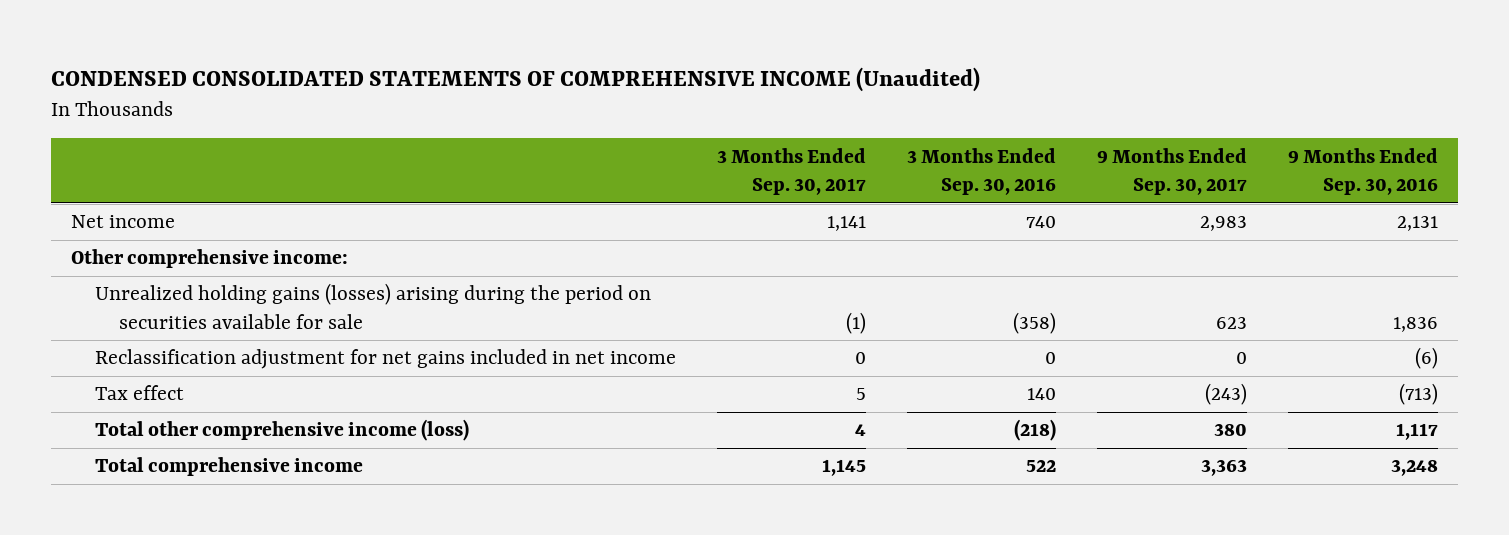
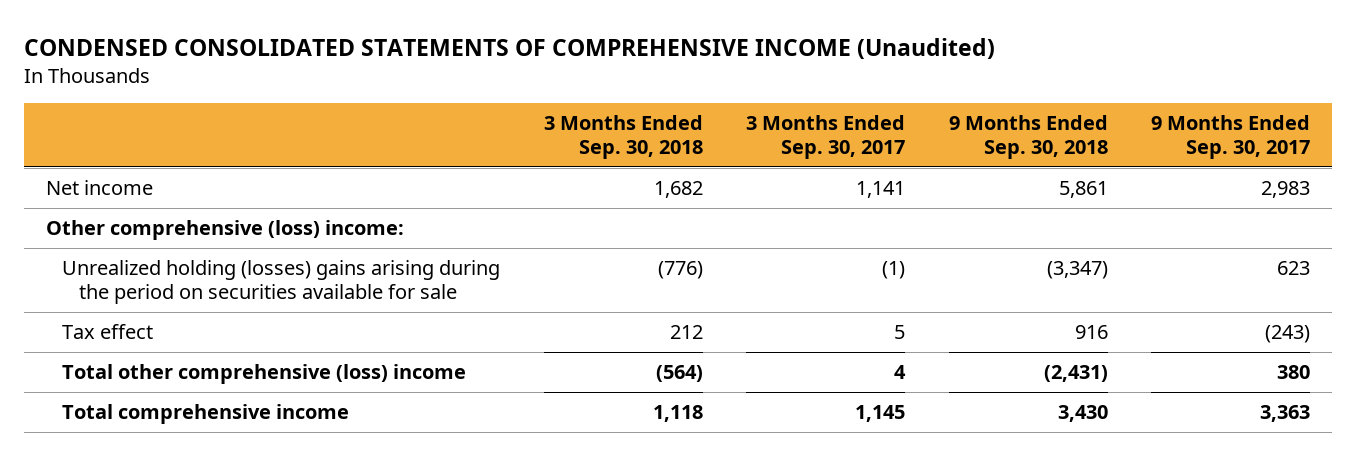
- | 3 Months Ended Sep. 30, 2017 | 3 Months Ended Sep. 30, 2016 | 9 Months Ended Sep. 30, 2017 | 9 Months Ended Sep. 30, 2016
+ | 3 Months Ended Sep. 30, 2018 | 3 Months Ended Sep. 30, 2017 | 9 Months Ended Sep. 30, 2018 | 9 Months Ended Sep. 30, 2017
- Other comprehensive income:
- Unrealized holding gains (losses) arising during the period on securities available for sale | (1) | (358) | 623 | 1,836
- Reclassification adjustment for net gains included in net income | 0 | 0 | 0 | (6)
+ Other comprehensive (loss) income:
+ Unrealized holding (losses) gains arising during the period on securities available for sale | (776) | (1) | (3,347) | 623
- Total other comprehensive income (loss) | 4 | (218) | 380 | 1,117
+ Total other comprehensive (loss) income | (564) | 4 | (2,431) | 380

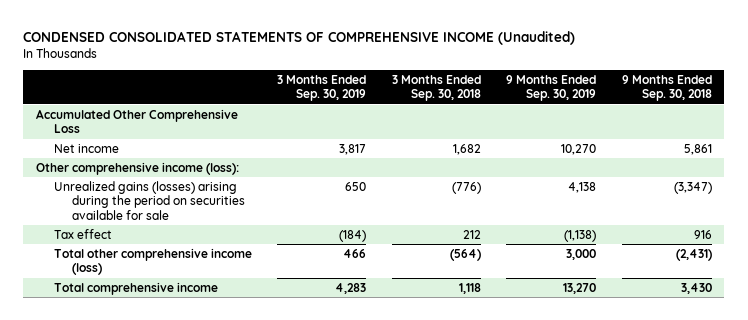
- | 3 Months Ended Sep. 30, 2018 | 3 Months Ended Sep. 30, 2017 | 9 Months Ended Sep. 30, 2018 | 9 Months Ended Sep. 30, 2017
+ | 3 Months Ended Sep. 30, 2019 | 3 Months Ended Sep. 30, 2018 | 9 Months Ended Sep. 30, 2019 | 9 Months Ended Sep. 30, 2018
+ Accumulated Other Comprehensive Loss
- Other comprehensive (loss) income:
- Unrealized holding (losses) gains arising during the period on securities available for sale | (776) | (1) | (3,347) | 623
+ Other comprehensive income (loss):
+ Unrealized gains (losses) arising during the period on securities available for sale | 650 | (776) | 4,138 | (3,347)
- Total other comprehensive (loss) income | (564) | 4 | (2,431) | 380
+ Total other comprehensive income (loss) | 466 | (564) | 3,000 | (2,431)

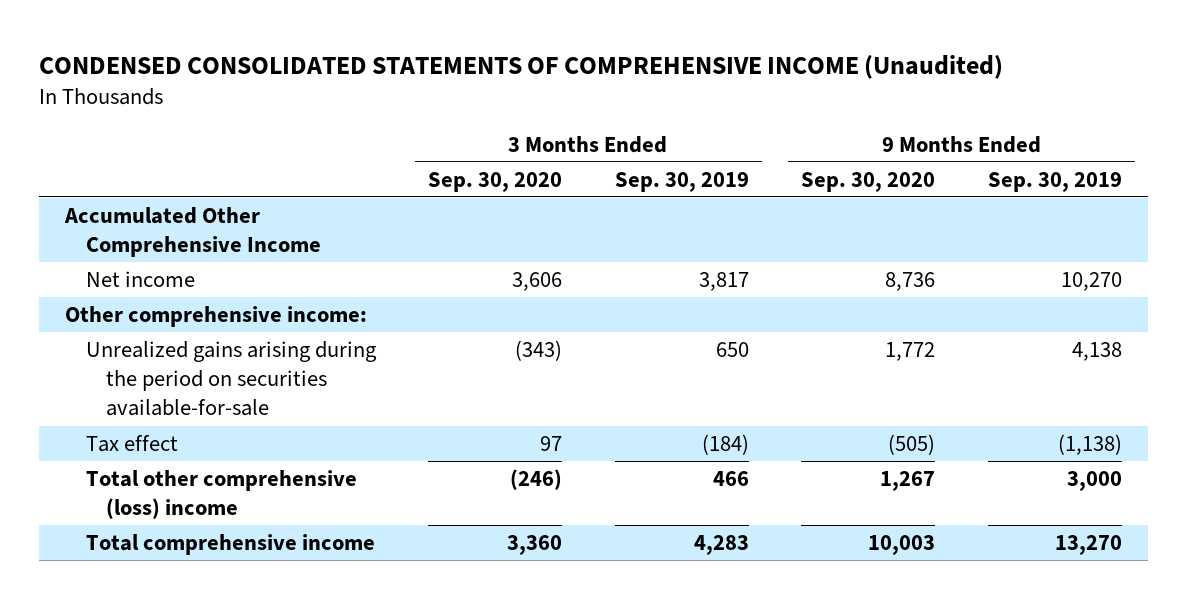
- | 3 Months Ended Sep. 30, 2019 | 3 Months Ended Sep. 30, 2018 | 9 Months Ended Sep. 30, 2019 | 9 Months Ended Sep. 30, 2018
+ | 3 Months Ended Sep. 30, 2020 | 3 Months Ended Sep. 30, 2019 | 9 Months Ended Sep. 30, 2020 | 9 Months Ended Sep. 30, 2019
- Accumulated Other Comprehensive Loss
+ Accumulated Other Comprehensive Income
- Other comprehensive income (loss):
- Unrealized gains (losses) arising during the period on securities available for sale | 650 | (776) | 4,138 | (3,347)
+ Other comprehensive income:
+ Unrealized gains arising during the period on securities available-for-sale | (343) | 650 | 1,772 | 4,138
- Total other comprehensive income (loss) | 466 | (564) | 3,000 | (2,431)
+ Total other comprehensive (loss) income | (246) | 466 | 1,267 | 3,000

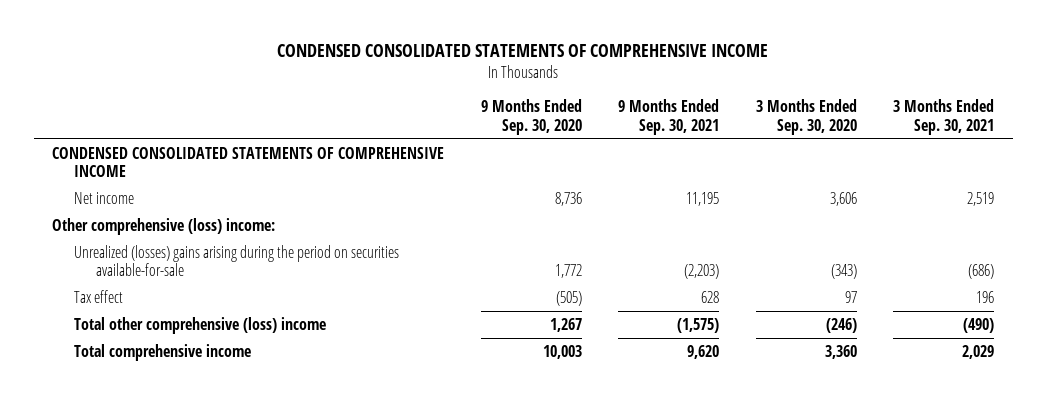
- CONDENSED CONSOLIDATED STATEMENTS OF COMPREHENSIVE INCOME (Unaudited)
+ CONDENSED CONSOLIDATED STATEMENTS OF COMPREHENSIVE INCOME
- | 3 Months Ended Sep. 30, 2020 | 3 Months Ended Sep. 30, 2019 | 9 Months Ended Sep. 30, 2020 | 9 Months Ended Sep. 30, 2019
+ | 9 Months Ended Sep. 30, 2020 | 9 Months Ended Sep. 30, 2021 | 3 Months Ended Sep. 30, 2020 | 3 Months Ended Sep. 30, 2021
- Accumulated Other Comprehensive Income
+ CONDENSED CONSOLIDATED STATEMENTS OF COMPREHENSIVE INCOME
- Other comprehensive income:
- Unrealized gains arising during the period on securities available-for-sale | (343) | 650 | 1,772 | 4,138
+ Other comprehensive (loss) income:
+ Unrealized (losses) gains arising during the period on securities available-for-sale | 1,772 | (2,203) | (343) | (686)

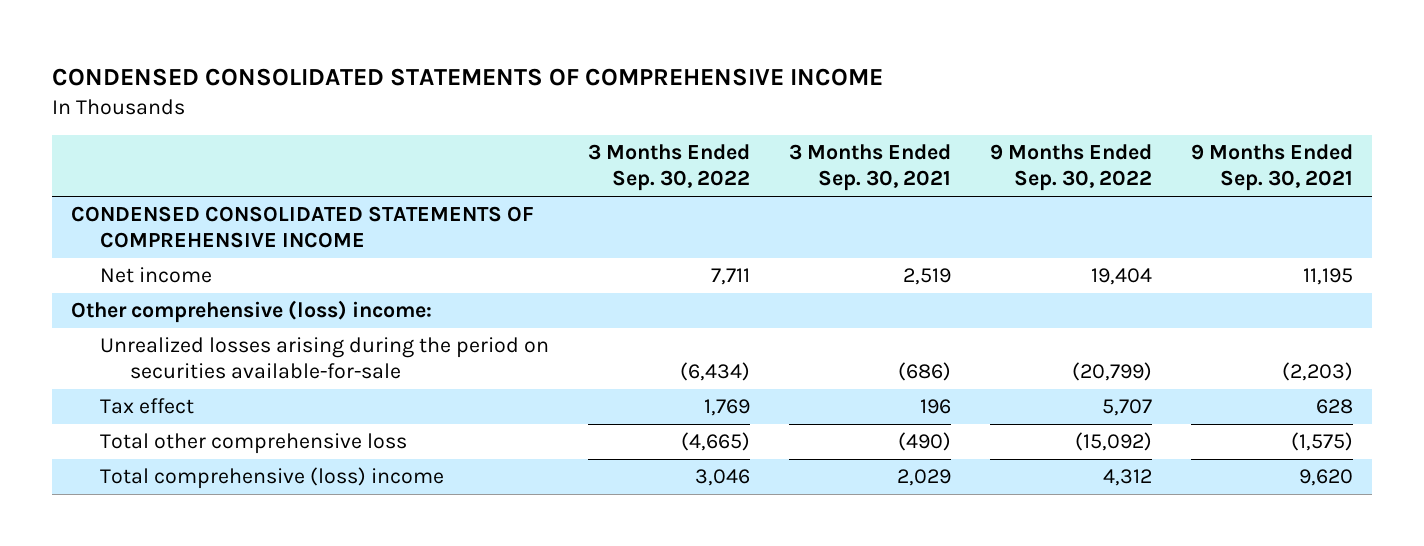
- | 9 Months Ended Sep. 30, 2020 | 9 Months Ended Sep. 30, 2021 | 3 Months Ended Sep. 30, 2020 | 3 Months Ended Sep. 30, 2021
+ | 3 Months Ended Sep. 30, 2022 | 3 Months Ended Sep. 30, 2021 | 9 Months Ended Sep. 30, 2022 | 9 Months Ended Sep. 30, 2021
- Unrealized (losses) gains arising during the period on securities available-for-sale | 1,772 | (2,203) | (343) | (686)
+ Unrealized losses arising during the period on securities available-for-sale | (6,434) | (686) | (20,799) | (2,203)
- Total other comprehensive (loss) income | 1,267 | (1,575) | (246) | (490)
- Total comprehensive income | 10,003 | 9,620 | 3,360 | 2,029
+ Total other comprehensive loss | (4,665) | (490) | (15,092) | (1,575)
+ Total comprehensive (loss) income | 3,046 | 2,029 | 4,312 | 9,620

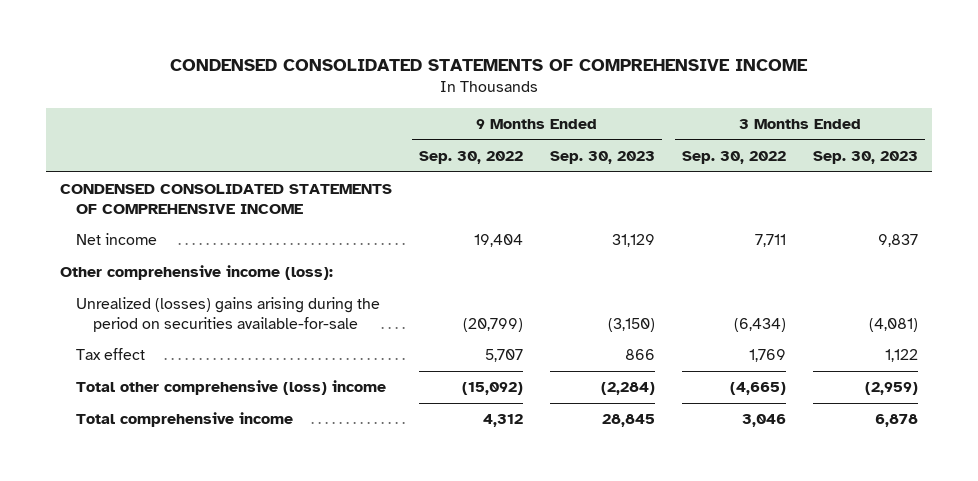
- | 3 Months Ended Sep. 30, 2022 | 3 Months Ended Sep. 30, 2021 | 9 Months Ended Sep. 30, 2022 | 9 Months Ended Sep. 30, 2021
+ | 9 Months Ended Sep. 30, 2022 | 9 Months Ended Sep. 30, 2023 | 3 Months Ended Sep. 30, 2022 | 3 Months Ended Sep. 30, 2023
- Other comprehensive (loss) income:
- Unrealized losses arising during the period on securities available-for-sale | (6,434) | (686) | (20,799) | (2,203)
+ Other comprehensive income (loss):
+ Unrealized (losses) gains arising during the period on securities available-for-sale | (20,799) | (3,150) | (6,434) | (4,081)
- Total other comprehensive loss | (4,665) | (490) | (15,092) | (1,575)
- Total comprehensive (loss) income | 3,046 | 2,029 | 4,312 | 9,620
+ Total other comprehensive (loss) income | (15,092) | (2,284) | (4,665) | (2,959)
+ Total comprehensive income | 4,312 | 28,845 | 3,046 | 6,878

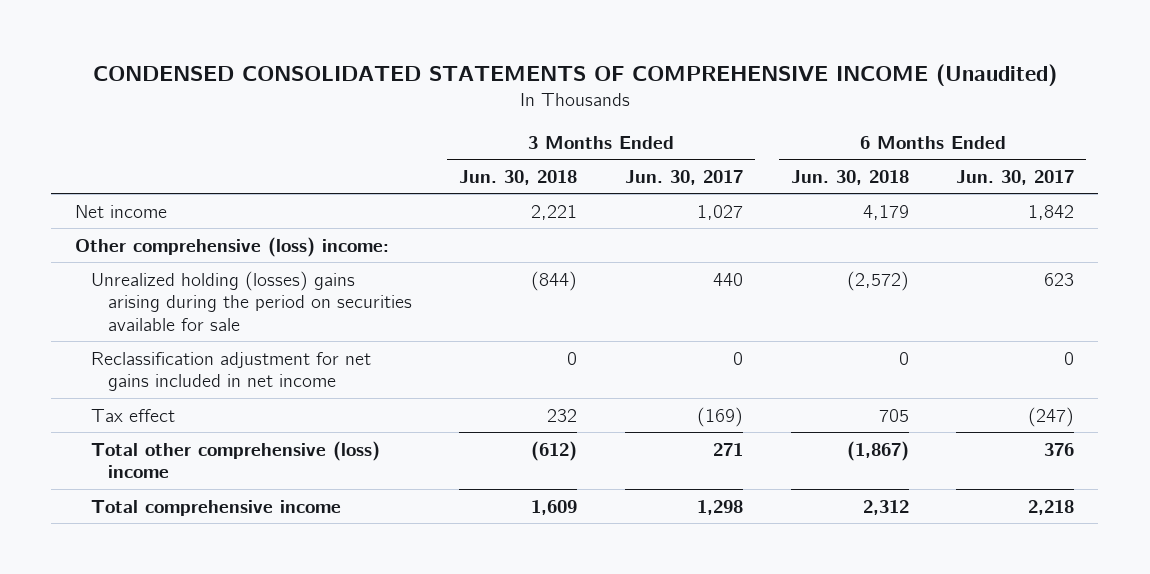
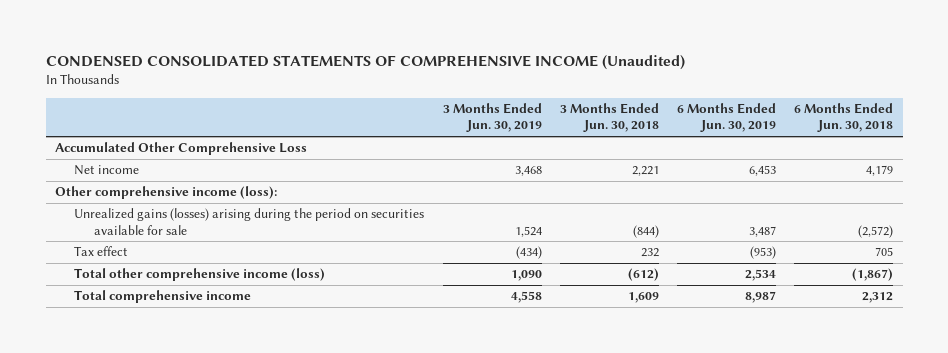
- | 3 Months Ended Jun. 30, 2018 | 3 Months Ended Jun. 30, 2017 | 6 Months Ended Jun. 30, 2018 | 6 Months Ended Jun. 30, 2017
+ | 3 Months Ended Jun. 30, 2019 | 3 Months Ended Jun. 30, 2018 | 6 Months Ended Jun. 30, 2019 | 6 Months Ended Jun. 30, 2018
+ Accumulated Other Comprehensive Loss
- Other comprehensive (loss) income:
- Unrealized holding (losses) gains arising during the period on securities available for sale | (844) | 440 | (2,572) | 623
- Reclassification adjustment for net gains included in net income | 0 | 0 | 0 | 0
+ Other comprehensive income (loss):
+ Unrealized gains (losses) arising during the period on securities available for sale | 1,524 | (844) | 3,487 | (2,572)
- Total other comprehensive (loss) income | (612) | 271 | (1,867) | 376
+ Total other comprehensive income (loss) | 1,090 | (612) | 2,534 | (1,867)

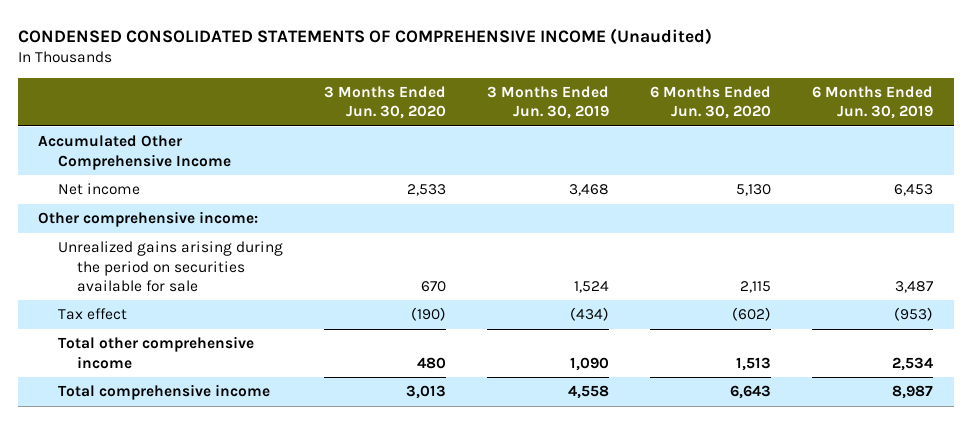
- | 3 Months Ended Jun. 30, 2019 | 3 Months Ended Jun. 30, 2018 | 6 Months Ended Jun. 30, 2019 | 6 Months Ended Jun. 30, 2018
+ | 3 Months Ended Jun. 30, 2020 | 3 Months Ended Jun. 30, 2019 | 6 Months Ended Jun. 30, 2020 | 6 Months Ended Jun. 30, 2019
- Accumulated Other Comprehensive Loss
+ Accumulated Other Comprehensive Income
- Other comprehensive income (loss):
- Unrealized gains (losses) arising during the period on securities available for sale | 1,524 | (844) | 3,487 | (2,572)
+ Other comprehensive income:
+ Unrealized gains arising during the period on securities available for sale | 670 | 1,524 | 2,115 | 3,487
- Total other comprehensive income (loss) | 1,090 | (612) | 2,534 | (1,867)
+ Total other comprehensive income | 480 | 1,090 | 1,513 | 2,534

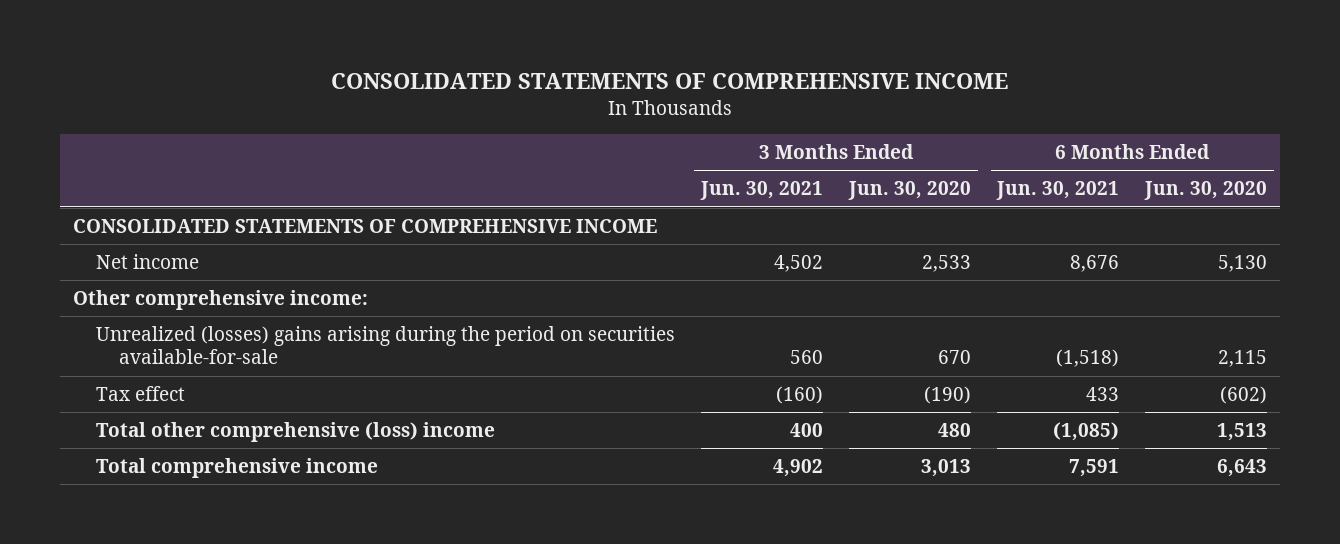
- CONDENSED CONSOLIDATED STATEMENTS OF COMPREHENSIVE INCOME (Unaudited)
+ CONSOLIDATED STATEMENTS OF COMPREHENSIVE INCOME
- | 3 Months Ended Jun. 30, 2020 | 3 Months Ended Jun. 30, 2019 | 6 Months Ended Jun. 30, 2020 | 6 Months Ended Jun. 30, 2019
+ | 3 Months Ended Jun. 30, 2021 | 3 Months Ended Jun. 30, 2020 | 6 Months Ended Jun. 30, 2021 | 6 Months Ended Jun. 30, 2020
- Accumulated Other Comprehensive Income
+ CONSOLIDATED STATEMENTS OF COMPREHENSIVE INCOME
- Unrealized gains arising during the period on securities available for sale | 670 | 1,524 | 2,115 | 3,487
+ Unrealized (losses) gains arising during the period on securities available-for-sale | 560 | 670 | (1,518) | 2,115
- Total other comprehensive income | 480 | 1,090 | 1,513 | 2,534
+ Total other comprehensive (loss) income | 400 | 480 | (1,085) | 1,513

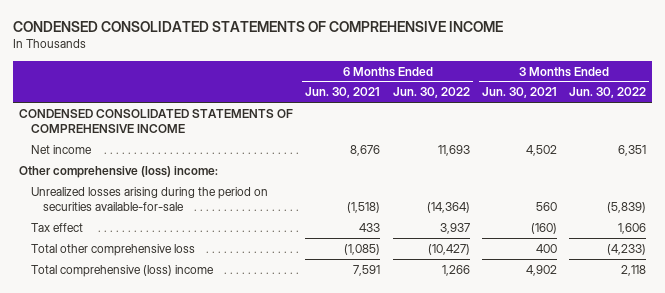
- CONSOLIDATED STATEMENTS OF COMPREHENSIVE INCOME
+ CONDENSED CONSOLIDATED STATEMENTS OF COMPREHENSIVE INCOME
- | 3 Months Ended Jun. 30, 2021 | 3 Months Ended Jun. 30, 2020 | 6 Months Ended Jun. 30, 2021 | 6 Months Ended Jun. 30, 2020
+ | 6 Months Ended Jun. 30, 2021 | 6 Months Ended Jun. 30, 2022 | 3 Months Ended Jun. 30, 2021 | 3 Months Ended Jun. 30, 2022
- CONSOLIDATED STATEMENTS OF COMPREHENSIVE INCOME
+ CONDENSED CONSOLIDATED STATEMENTS OF COMPREHENSIVE INCOME
- Other comprehensive income:
- Unrealized (losses) gains arising during the period on securities available-for-sale | 560 | 670 | (1,518) | 2,115
+ Other comprehensive (loss) income:
+ Unrealized losses arising during the period on securities available-for-sale | (1,518) | (14,364) | 560 | (5,839)
- Total other comprehensive (loss) income | 400 | 480 | (1,085) | 1,513
- Total comprehensive income | 4,902 | 3,013 | 7,591 | 6,643
+ Total other comprehensive loss | (1,085) | (10,427) | 400 | (4,233)
+ Total comprehensive (loss) income | 7,591 | 1,266 | 4,902 | 2,118

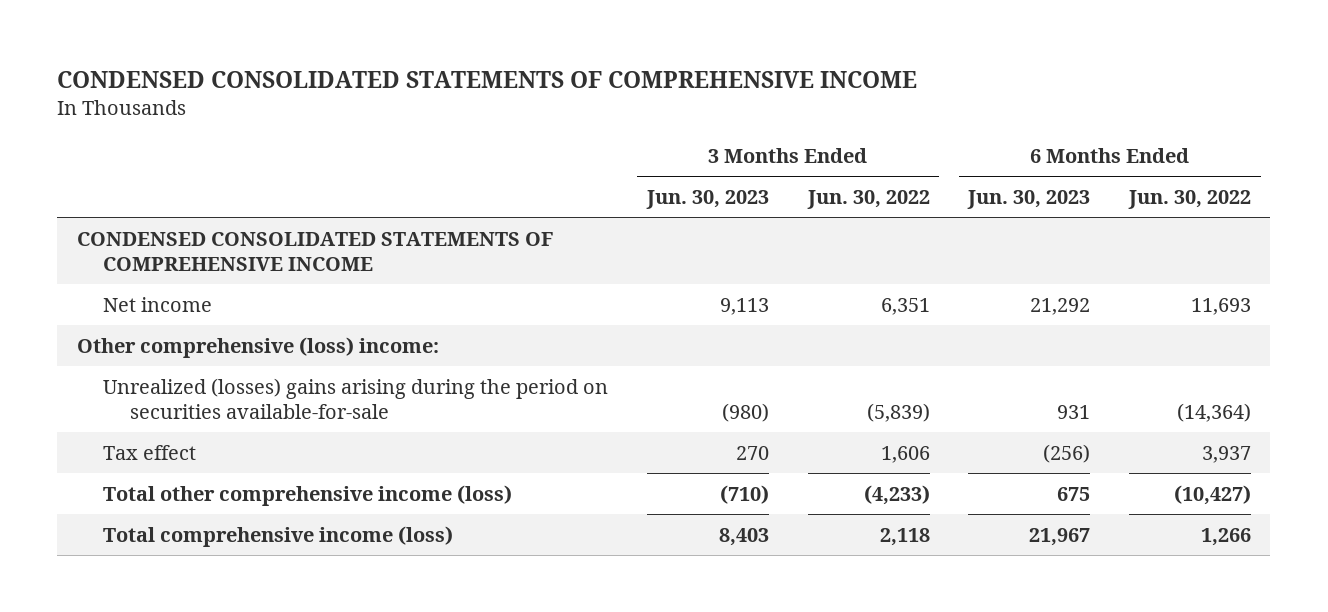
- | 6 Months Ended Jun. 30, 2021 | 6 Months Ended Jun. 30, 2022 | 3 Months Ended Jun. 30, 2021 | 3 Months Ended Jun. 30, 2022
+ | 3 Months Ended Jun. 30, 2023 | 3 Months Ended Jun. 30, 2022 | 6 Months Ended Jun. 30, 2023 | 6 Months Ended Jun. 30, 2022
- Unrealized losses arising during the period on securities available-for-sale | (1,518) | (14,364) | 560 | (5,839)
+ Unrealized (losses) gains arising during the period on securities available-for-sale | (980) | (5,839) | 931 | (14,364)
- Total other comprehensive loss | (1,085) | (10,427) | 400 | (4,233)
- Total comprehensive (loss) income | 7,591 | 1,266 | 4,902 | 2,118
+ Total other comprehensive income (loss) | (710) | (4,233) | 675 | (10,427)
+ Total comprehensive income (loss) | 8,403 | 2,118 | 21,967 | 1,266

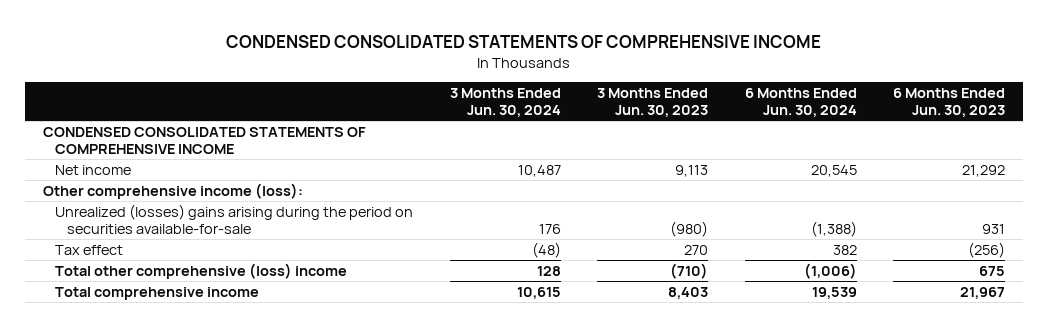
- | 3 Months Ended Jun. 30, 2023 | 3 Months Ended Jun. 30, 2022 | 6 Months Ended Jun. 30, 2023 | 6 Months Ended Jun. 30, 2022
+ | 3 Months Ended Jun. 30, 2024 | 3 Months Ended Jun. 30, 2023 | 6 Months Ended Jun. 30, 2024 | 6 Months Ended Jun. 30, 2023
- Other comprehensive (loss) income:
+ Other comprehensive income (loss):
- Total other comprehensive income (loss) | (710) | (4,233) | 675 | (10,427)
- Total comprehensive income (loss) | 8,403 | 2,118 | 21,967 | 1,266
+ Total other comprehensive (loss) income | 128 | (710) | (1,006) | 675
+ Total comprehensive income | 10,615 | 8,403 | 19,539 | 21,967

